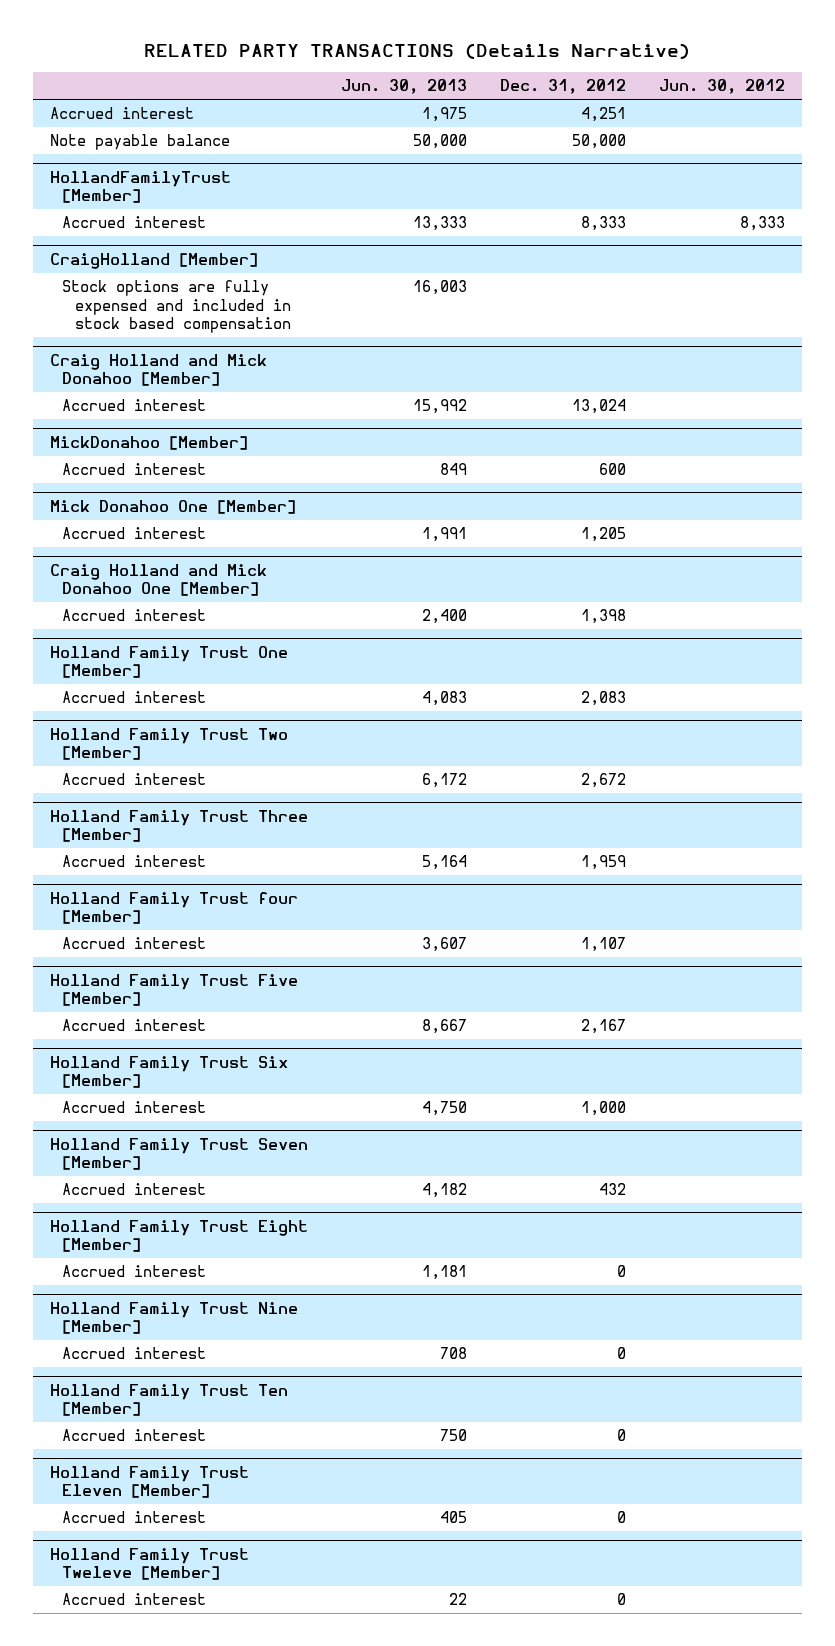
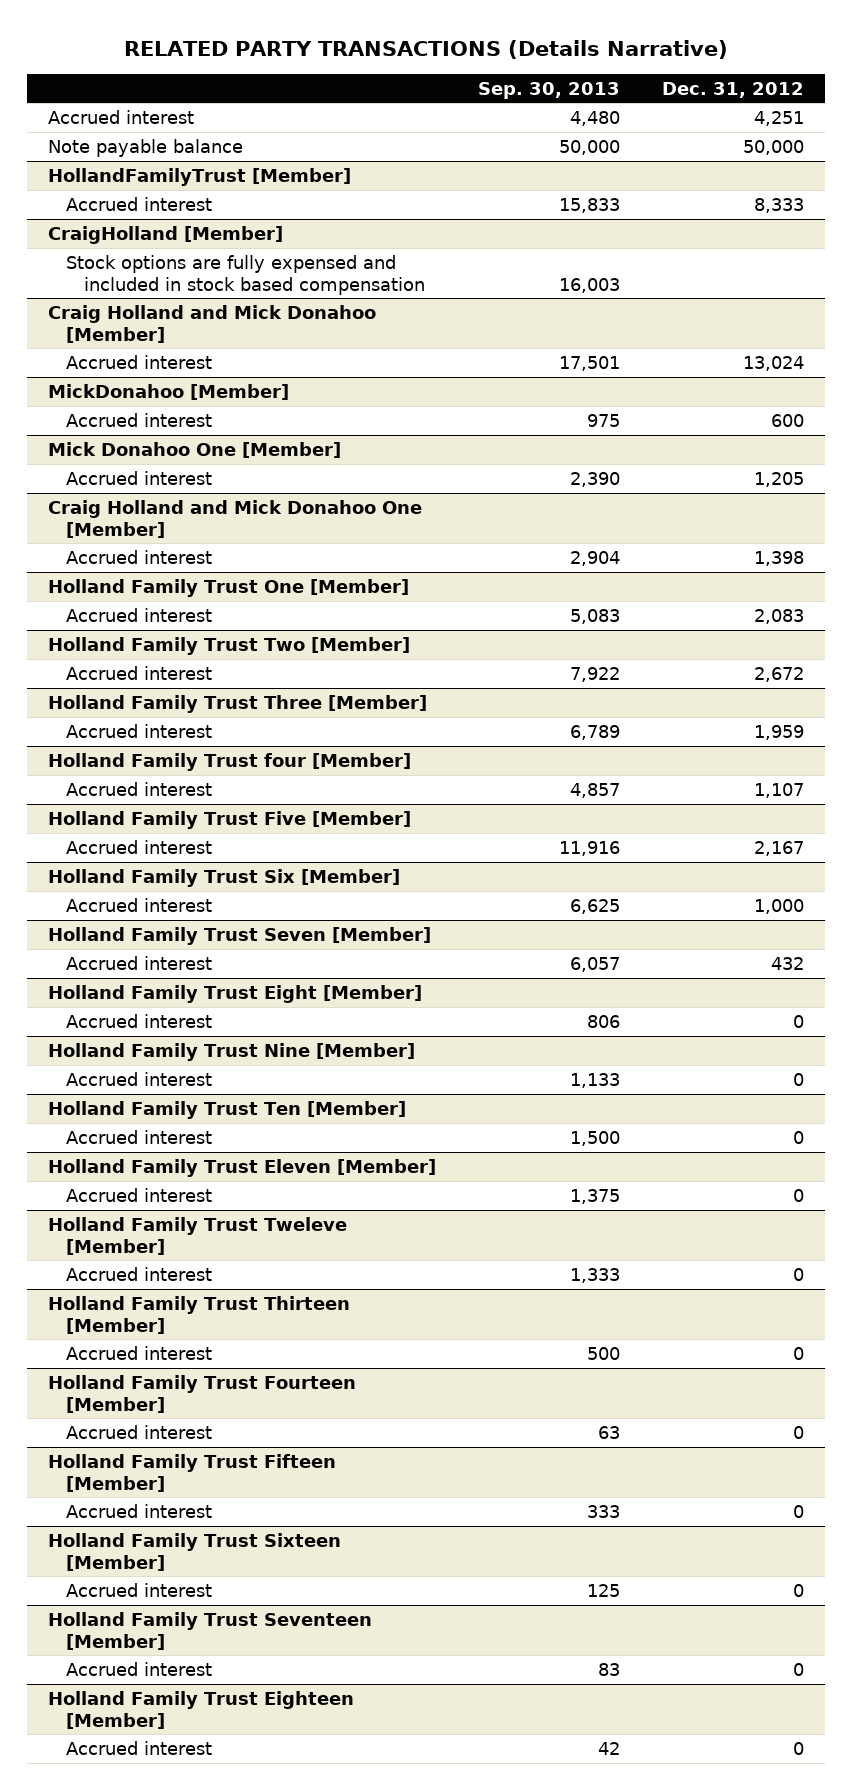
- | Jun. 30, 2013 | Dec. 31, 2012 | Jun. 30, 2012
+ | Sep. 30, 2013 | Dec. 31, 2012
+ Holland Family Trust Thirteen [Member]
+ Accrued interest | 500 | 0
+ Holland Family Trust Fourteen [Member]
+ Accrued interest | 63 | 0
+ Holland Family Trust Fifteen [Member]
+ Accrued interest | 333 | 0
+ Holland Family Trust Sixteen [Member]
+ Accrued interest | 125 | 0
+ Holland Family Trust Seventeen [Member]
+ Accrued interest | 83 | 0
+ Holland Family Trust Eighteen [Member]
+ Accrued interest | 42 | 0

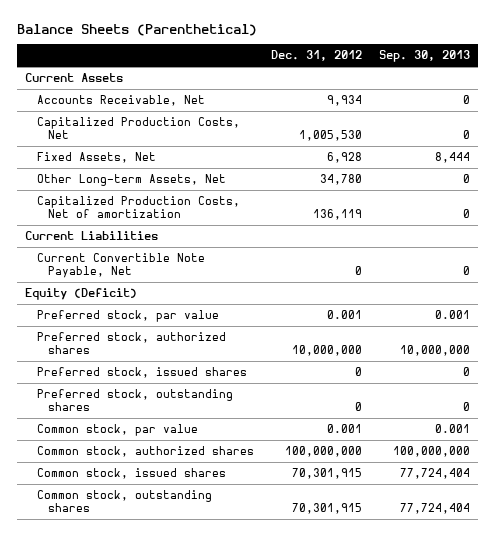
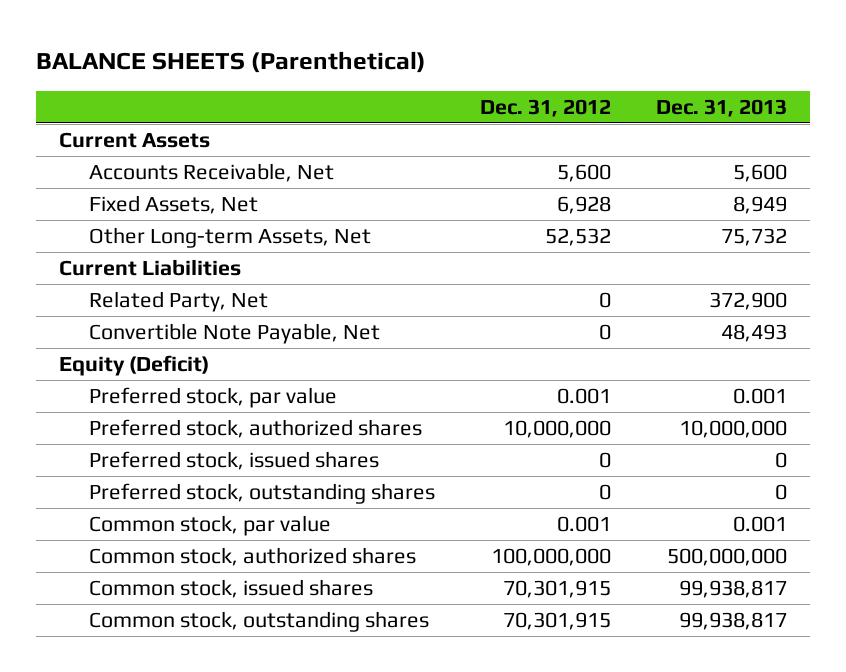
- Balance Sheets (Parenthetical)
+ BALANCE SHEETS (Parenthetical)
- | Dec. 31, 2012 | Sep. 30, 2013
+ | Dec. 31, 2012 | Dec. 31, 2013
- Accounts Receivable, Net | 9,934 | 0
- Capitalized Production Costs, Net | 1,005,530 | 0
+ Accounts Receivable, Net | 5,600 | 5,600
- Other Long-term Assets, Net | 34,780 | 0
- Capitalized Production Costs, Net of amortization | 136,119 | 0
+ Other Long-term Assets, Net | 52,532 | 75,732
- Current Convertible Note Payable, Net | 0 | 0
+ Related Party, Net | 0 | 372,900
+ Convertible Note Payable, Net | 0 | 48,493

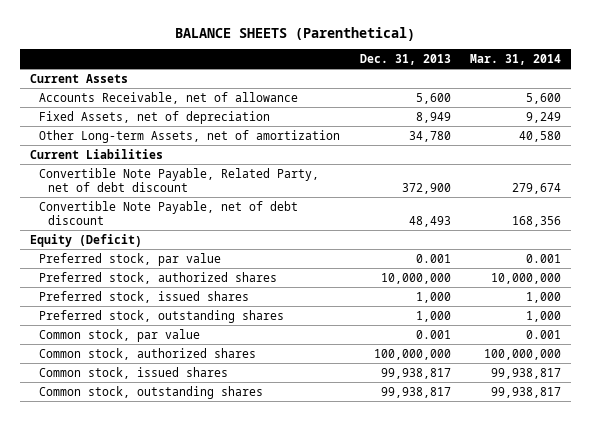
- | Dec. 31, 2012 | Dec. 31, 2013
+ | Dec. 31, 2013 | Mar. 31, 2014
- Accounts Receivable, Net | 5,600 | 5,600
- Fixed Assets, Net | 6,928 | 8,949
- Other Long-term Assets, Net | 52,532 | 75,732
+ Accounts Receivable, net of allowance | 5,600 | 5,600
+ Fixed Assets, net of depreciation | 8,949 | 9,249
+ Other Long-term Assets, net of amortization | 34,780 | 40,580
- Related Party, Net | 0 | 372,900
- Convertible Note Payable, Net | 0 | 48,493
+ Convertible Note Payable, Related Party, net of debt discount | 372,900 | 279,674
+ Convertible Note Payable, net of debt discount | 48,493 | 168,356
- Preferred stock, issued shares | 0 | 0
- Preferred stock, outstanding shares | 0 | 0
+ Preferred stock, issued shares | 1,000 | 1,000
+ Preferred stock, outstanding shares | 1,000 | 1,000
- Common stock, authorized shares | 100,000,000 | 500,000,000
+ Common stock, authorized shares | 100,000,000 | 100,000,000

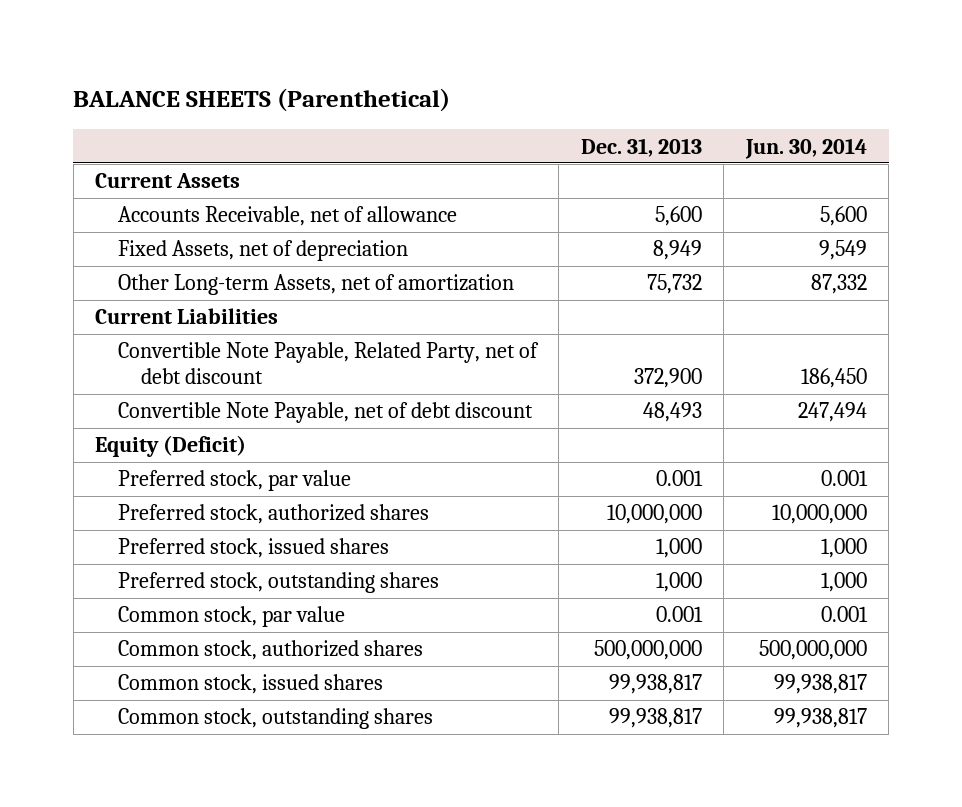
- | Dec. 31, 2013 | Mar. 31, 2014
+ | Dec. 31, 2013 | Jun. 30, 2014
- Other Long-term Assets, net of amortization | 34,780 | 40,580
+ Other Long-term Assets, net of amortization | 75,732 | 87,332
- Common stock, authorized shares | 100,000,000 | 100,000,000
+ Common stock, authorized shares | 500,000,000 | 500,000,000

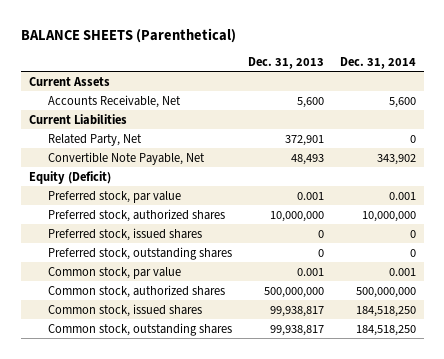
- | Dec. 31, 2013 | Jun. 30, 2014
+ | Dec. 31, 2013 | Dec. 31, 2014
- Accounts Receivable, net of allowance | 5,600 | 5,600
- Fixed Assets, net of depreciation | 8,949 | 9,549
- Other Long-term Assets, net of amortization | 75,732 | 87,332
+ Accounts Receivable, Net | 5,600 | 5,600
- Convertible Note Payable, Related Party, net of debt discount | 372,900 | 186,450
- Convertible Note Payable, net of debt discount | 48,493 | 247,494
+ Related Party, Net | 372,901 | 0
+ Convertible Note Payable, Net | 48,493 | 343,902
- Preferred stock, issued shares | 1,000 | 1,000
- Preferred stock, outstanding shares | 1,000 | 1,000
+ Preferred stock, issued shares | 0 | 0
+ Preferred stock, outstanding shares | 0 | 0

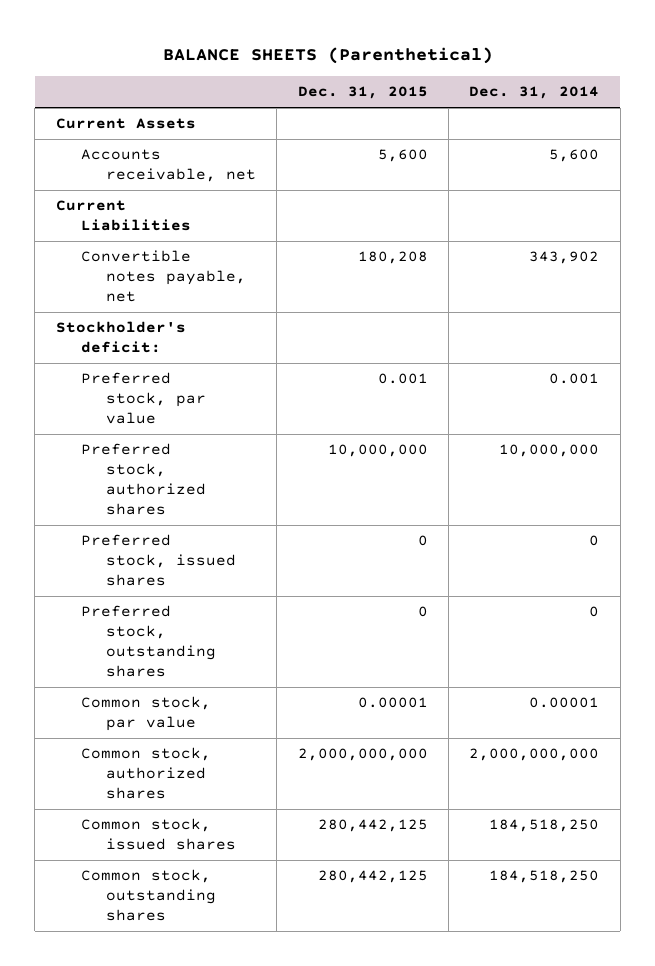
- | Dec. 31, 2013 | Dec. 31, 2014
+ | Dec. 31, 2015 | Dec. 31, 2014
- Accounts Receivable, Net | 5,600 | 5,600
+ Accounts receivable, net | 5,600 | 5,600
- Related Party, Net | 372,901 | 0
- Convertible Note Payable, Net | 48,493 | 343,902
- Equity (Deficit)
+ Convertible notes payable, net | 180,208 | 343,902
+ Stockholder's deficit:
- Common stock, par value | 0.001 | 0.001
- Common stock, authorized shares | 500,000,000 | 500,000,000
+ Common stock, par value | 0.00001 | 0.00001
+ Common stock, authorized shares | 2,000,000,000 | 2,000,000,000

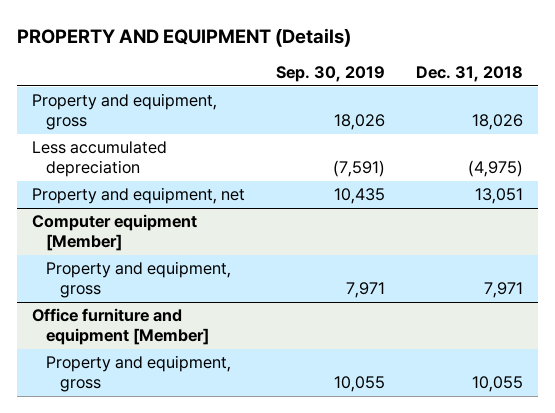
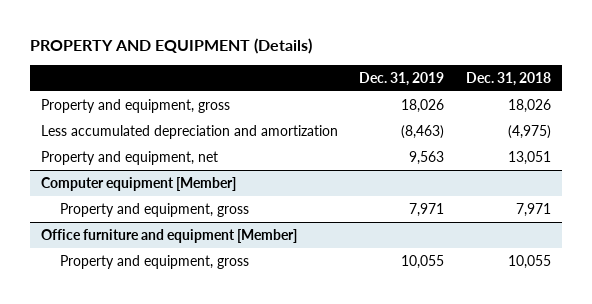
- | Sep. 30, 2019 | Dec. 31, 2018
+ | Dec. 31, 2019 | Dec. 31, 2018
- Less accumulated depreciation | (7,591) | (4,975)
+ Less accumulated depreciation and amortization | (8,463) | (4,975)

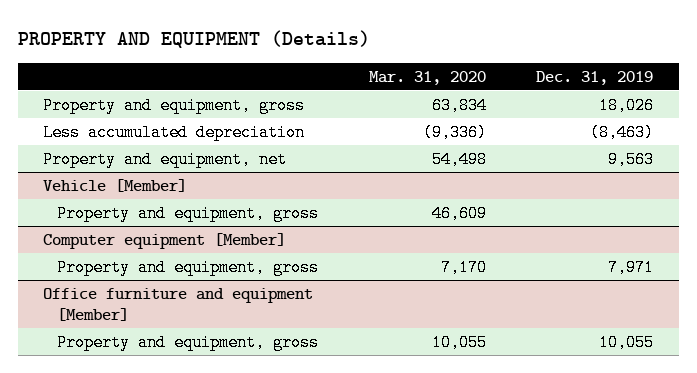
- | Dec. 31, 2019 | Dec. 31, 2018
+ | Mar. 31, 2020 | Dec. 31, 2019
- Less accumulated depreciation and amortization | (8,463) | (4,975)
+ Less accumulated depreciation | (9,336) | (8,463)
+ Vehicle [Member]
+ Property and equipment, gross | 46,609 |

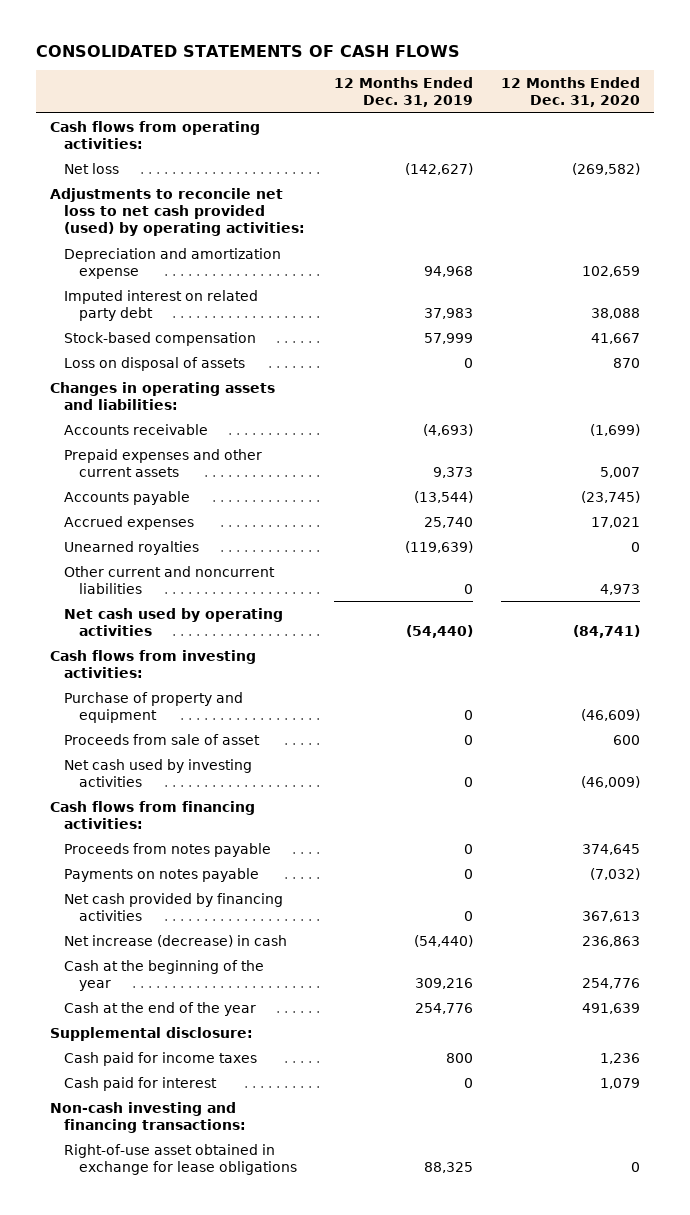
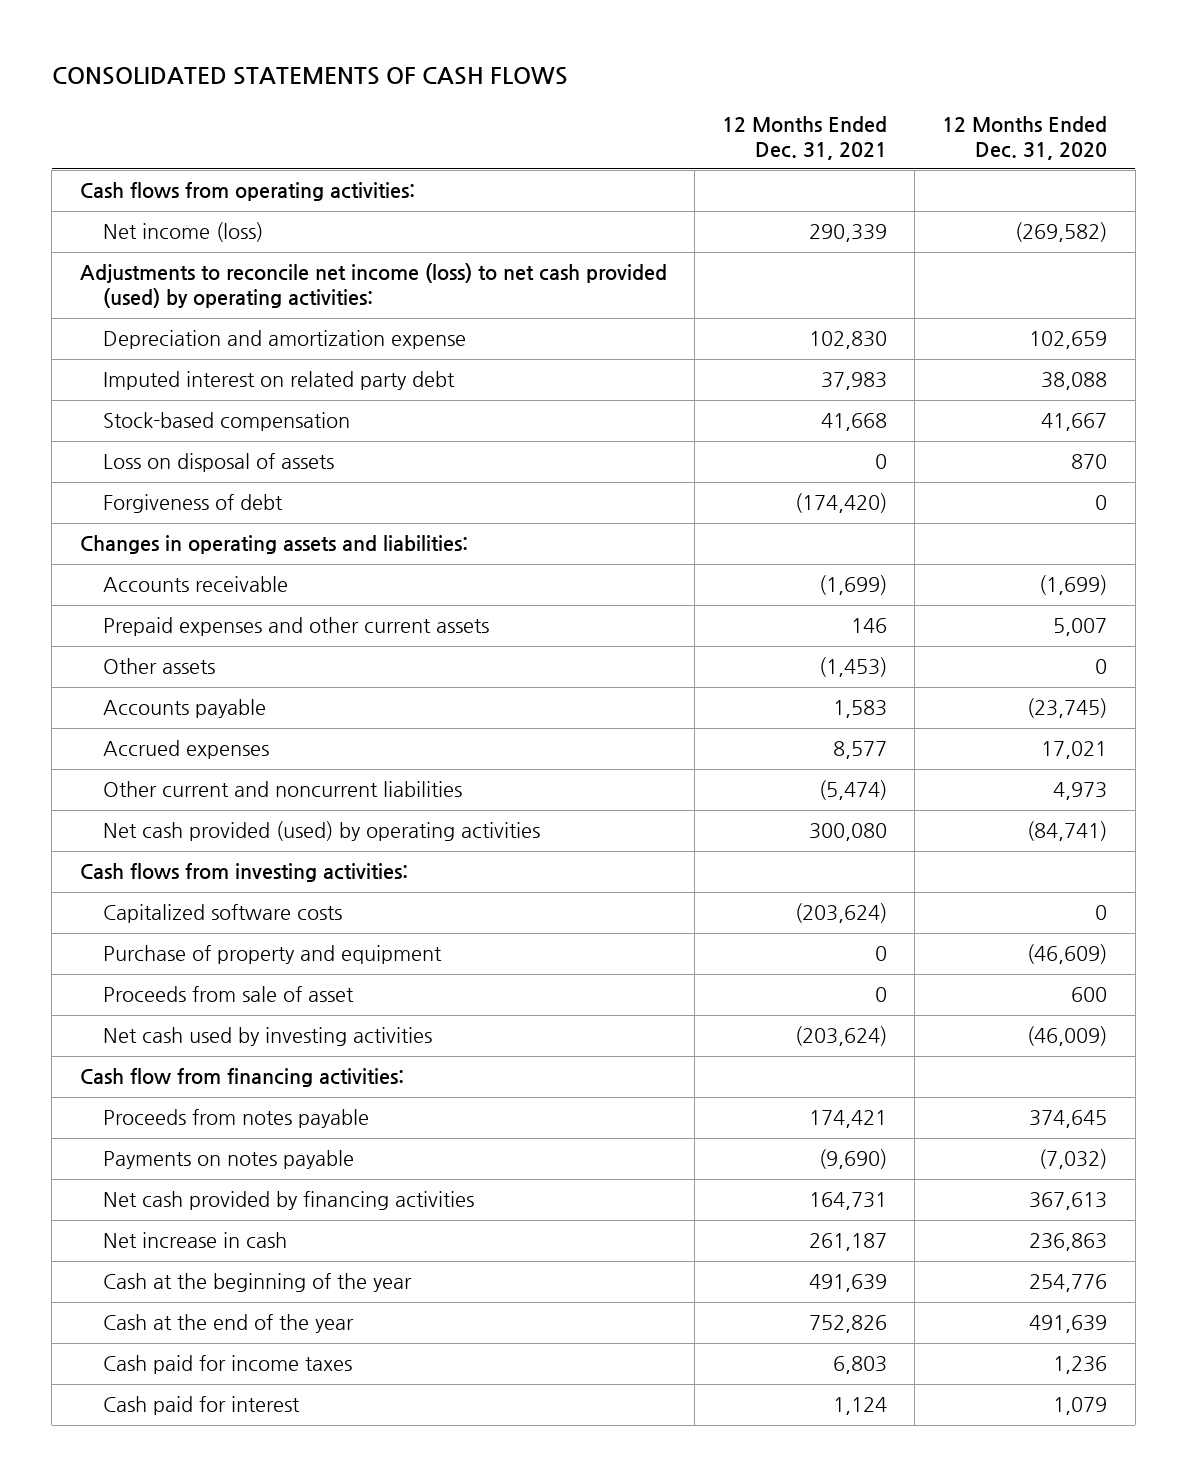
- | 12 Months Ended Dec. 31, 2019 | 12 Months Ended Dec. 31, 2020
+ | 12 Months Ended Dec. 31, 2021 | 12 Months Ended Dec. 31, 2020
- Net loss | (142,627) | (269,582)
- Adjustments to reconcile net loss to net cash provided (used) by operating activities:
+ Net income (loss) | 290,339 | (269,582)
+ Adjustments to reconcile net income (loss) to net cash provided (used) by operating activities:
+ Forgiveness of debt | (174,420) | 0
+ Other assets | (1,453) | 0
- Unearned royalties | (119,639) | 0
- Net cash used by operating activities | (54,440) | (84,741)
+ Net cash provided (used) by operating activities | 300,080 | (84,741)
+ Capitalized software costs | (203,624) | 0
- Cash flows from financing activities:
+ Cash flow from financing activities:
- Net increase (decrease) in cash | (54,440) | 236,863
+ Net increase in cash | 261,187 | 236,863
- Supplemental disclosure:
- Non-cash investing and financing transactions:
- Right-of-use asset obtained in exchange for lease obligations | 88,325 | 0

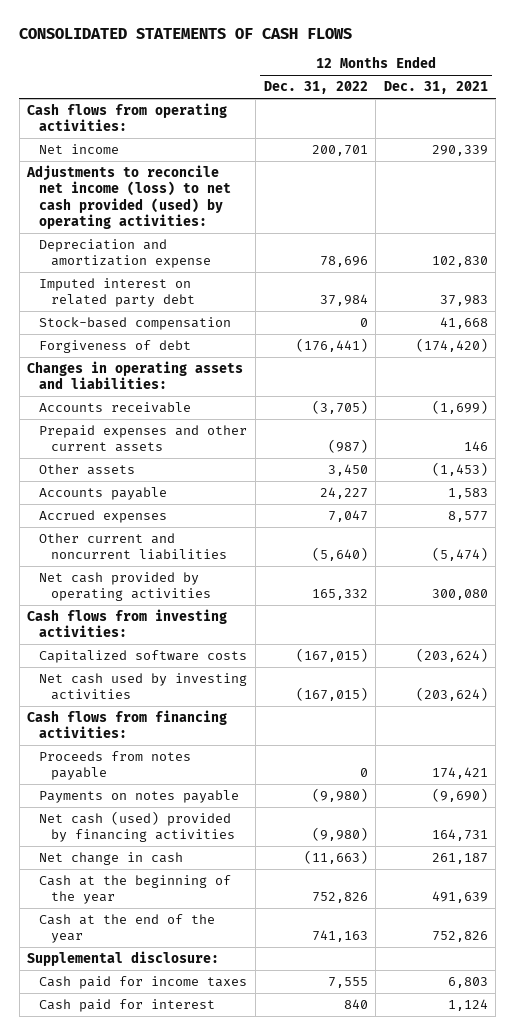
- | 12 Months Ended Dec. 31, 2021 | 12 Months Ended Dec. 31, 2020
+ | 12 Months Ended Dec. 31, 2022 | 12 Months Ended Dec. 31, 2021
- Net income (loss) | 290,339 | (269,582)
+ Net income | 200,701 | 290,339
- Loss on disposal of assets | 0 | 870
- Net cash provided (used) by operating activities | 300,080 | (84,741)
+ Net cash provided by operating activities | 165,332 | 300,080
- Purchase of property and equipment | 0 | (46,609)
- Proceeds from sale of asset | 0 | 600
- Cash flow from financing activities:
+ Cash flows from financing activities:
- Net cash provided by financing activities | 164,731 | 367,613
- Net increase in cash | 261,187 | 236,863
+ Net cash (used) provided by financing activities | (9,980) | 164,731
+ Net change in cash | (11,663) | 261,187
+ Supplemental disclosure:

